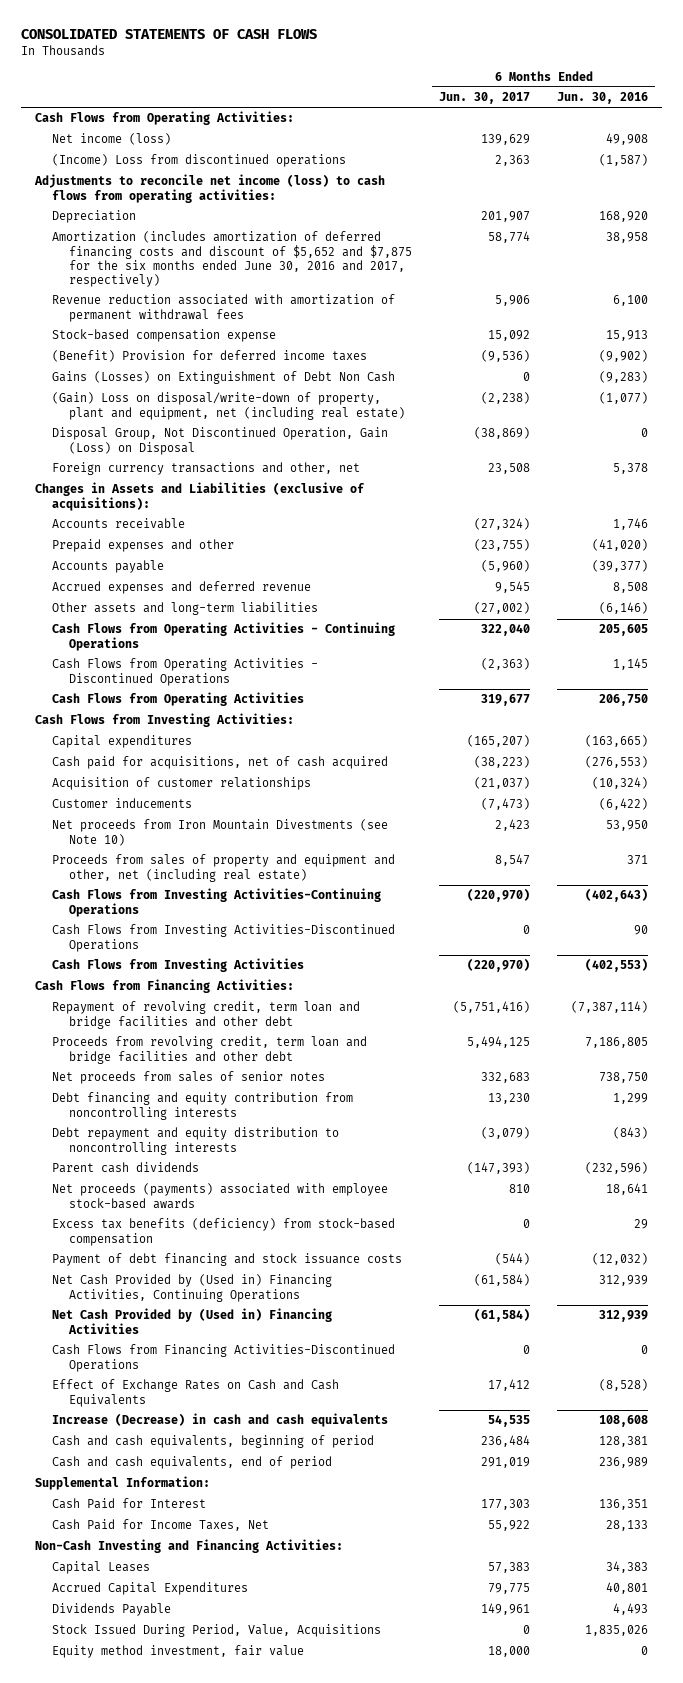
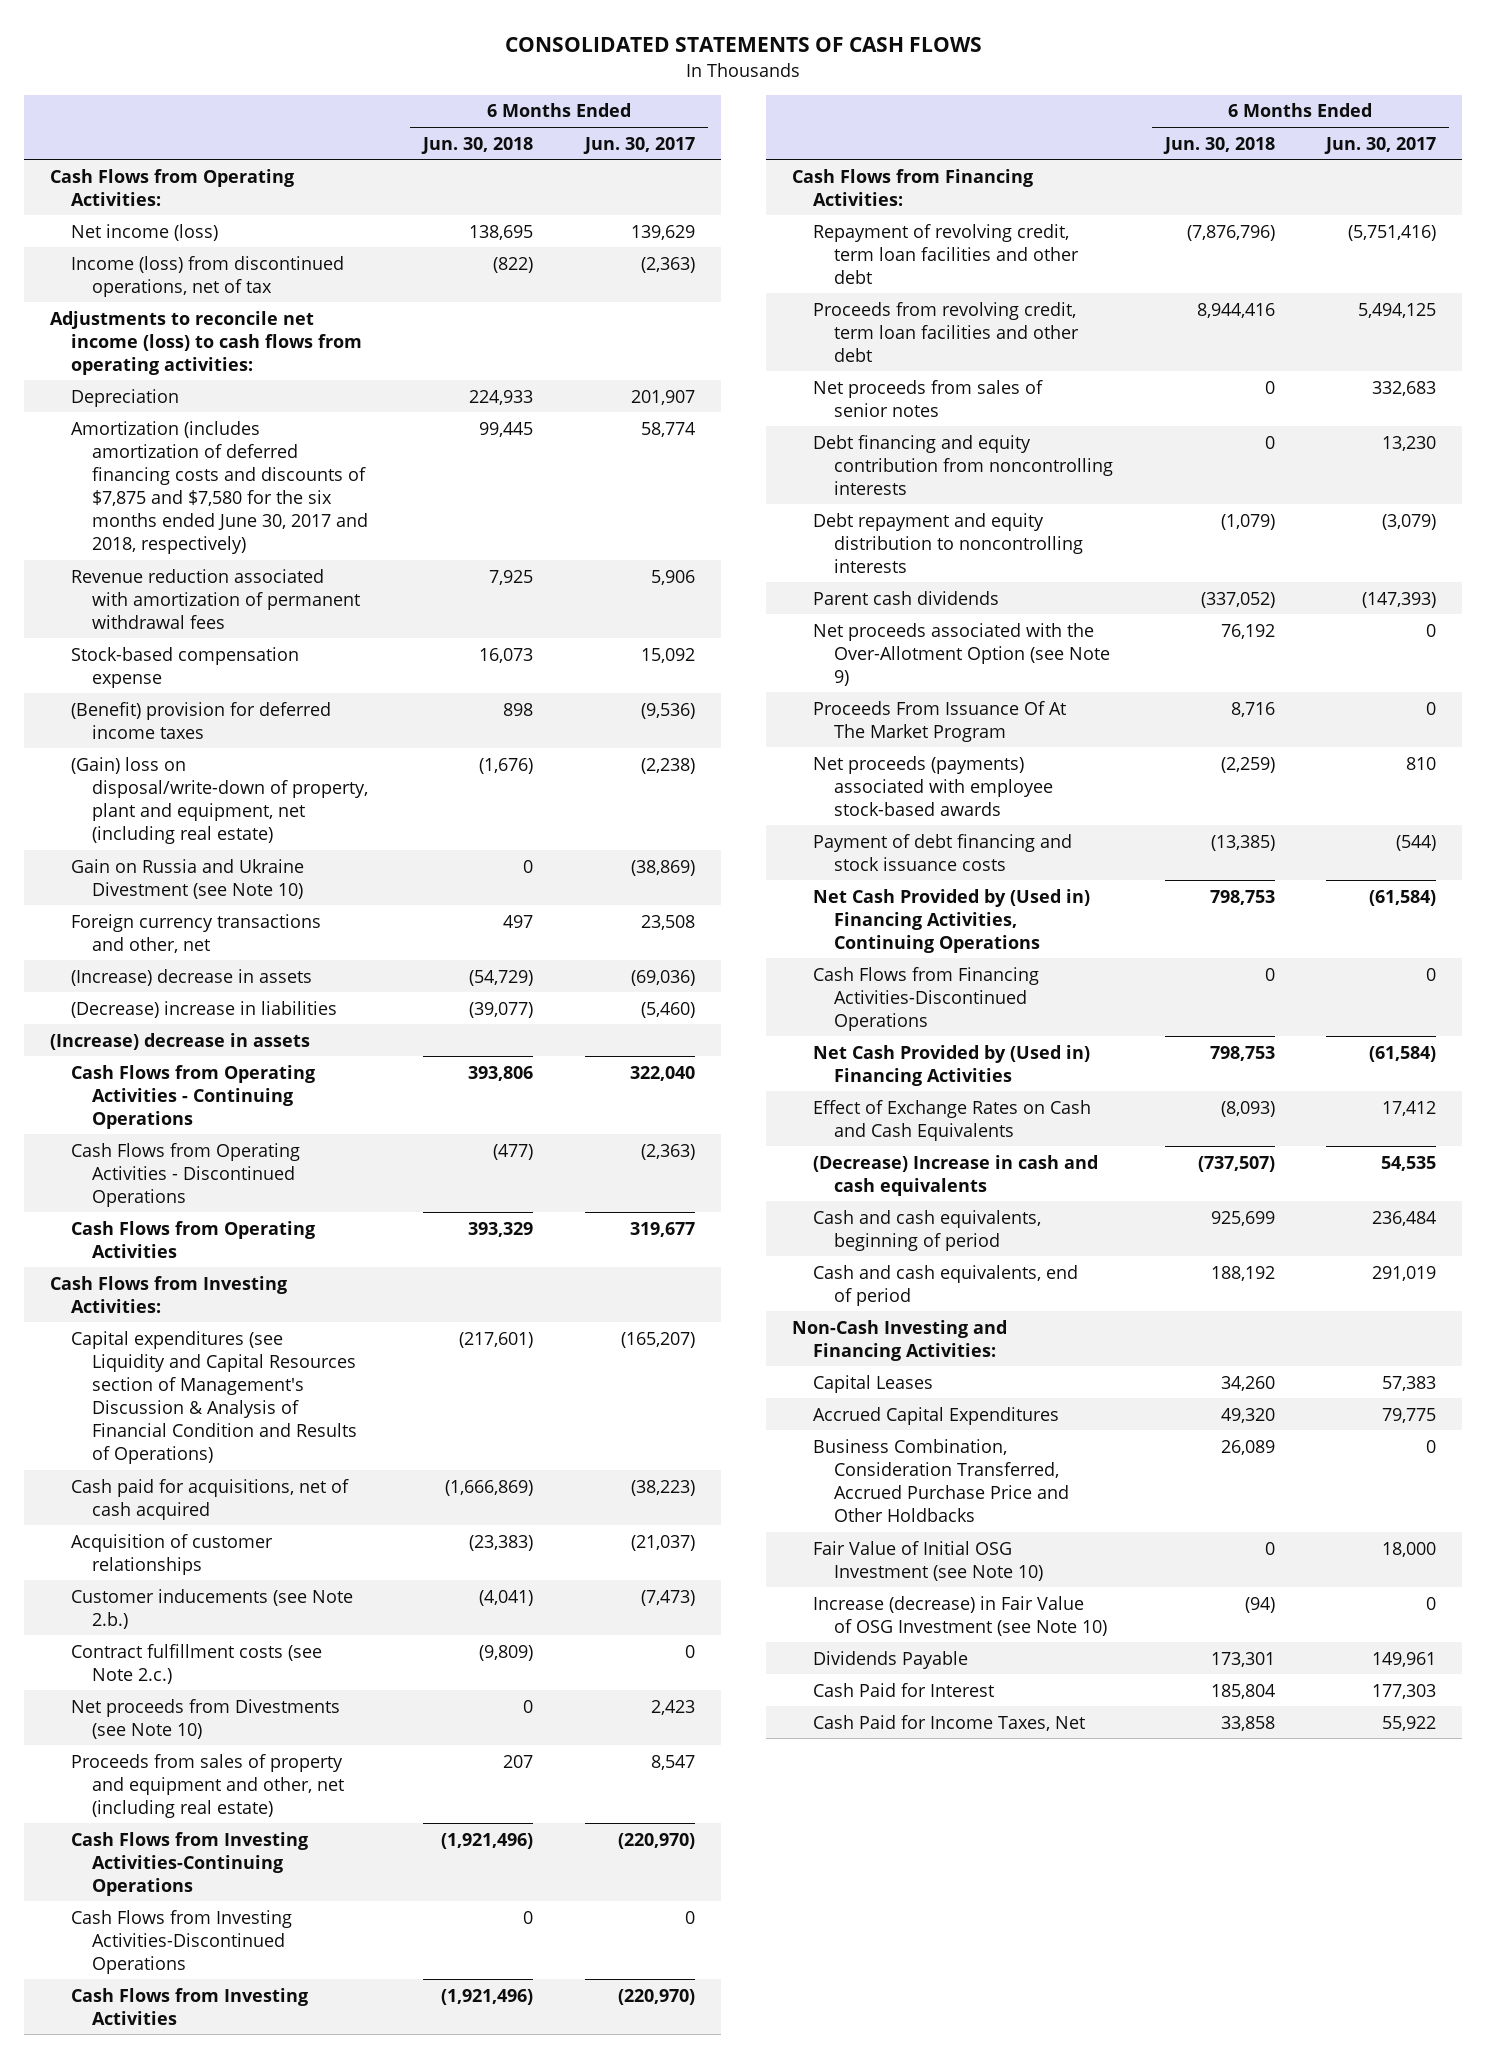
- | 6 Months Ended Jun. 30, 2017 | 6 Months Ended Jun. 30, 2016
+ | 6 Months Ended Jun. 30, 2018 | 6 Months Ended Jun. 30, 2017
- (Income) Loss from discontinued operations | 2,363 | (1,587)
+ Income (loss) from discontinued operations, net of tax | (822) | (2,363)
- Amortization (includes amortization of deferred financing costs and discount of $5,652 and $7,875 for the six months ended June 30, 2016 and 2017, respectively) | 58,774 | 38,958
+ Amortization (includes amortization of deferred financing costs and discounts of $7,875 and $7,580 for the six months ended June 30, 2017 and 2018, respectively) | 99,445 | 58,774
- (Benefit) Provision for deferred income taxes | (9,536) | (9,902)
- Gains (Losses) on Extinguishment of Debt Non Cash | 0 | (9,283)
- (Gain) Loss on disposal/write-down of property, plant and equipment, net (including real estate) | (2,238) | (1,077)
- Disposal Group, Not Discontinued Operation, Gain (Loss) on Disposal | (38,869) | 0
+ (Benefit) provision for deferred income taxes | 898 | (9,536)
+ (Gain) loss on disposal/write-down of property, plant and equipment, net (including real estate) | (1,676) | (2,238)
+ Gain on Russia and Ukraine Divestment (see Note 10) | 0 | (38,869)
- Changes in Assets and Liabilities (exclusive of acquisitions):
- Accounts receivable | (27,324) | 1,746
- Prepaid expenses and other | (23,755) | (41,020)
- Accounts payable | (5,960) | (39,377)
- Accrued expenses and deferred revenue | 9,545 | 8,508
- Other assets and long-term liabilities | (27,002) | (6,146)
+ (Increase) decrease in assets | (54,729) | (69,036)
+ (Decrease) increase in liabilities | (39,077) | (5,460)
+ (Increase) decrease in assets
- Capital expenditures | (165,207) | (163,665)
+ Capital expenditures (see Liquidity and Capital Resources section of Management's Discussion & Analysis of Financial Condition and Results of Operations) | (217,601) | (165,207)
- Customer inducements | (7,473) | (6,422)
- Net proceeds from Iron Mountain Divestments (see Note 10) | 2,423 | 53,950
+ Customer inducements (see Note 2.b.) | (4,041) | (7,473)
+ Contract fulfillment costs (see Note 2.c.) | (9,809) | 0
+ Net proceeds from Divestments (see Note 10) | 0 | 2,423
- Repayment of revolving credit, term loan and bridge facilities and other debt | (5,751,416) | (7,387,114)
- Proceeds from revolving credit, term loan and bridge facilities and other debt | 5,494,125 | 7,186,805
+ Repayment of revolving credit, term loan facilities and other debt | (7,876,796) | (5,751,416)
+ Proceeds from revolving credit, term loan facilities and other debt | 8,944,416 | 5,494,125
+ Net proceeds associated with the Over-Allotment Option (see Note 9) | 76,192 | 0
+ Proceeds From Issuance Of At The Market Program | 8,716 | 0
- Excess tax benefits (deficiency) from stock-based compensation | 0 | 29
moved down: Net Cash Provided by (Used in) Financing Activities | 798,753 | (61,584)
- Increase (Decrease) in cash and cash equivalents | 54,535 | 108,608
+ (Decrease) Increase in cash and cash equivalents | (737,507) | 54,535
- Supplemental Information:
+ Business Combination, Consideration Transferred, Accrued Purchase Price and Other Holdbacks | 26,089 | 0
+ Fair Value of Initial OSG Investment (see Note 10) | 0 | 18,000
+ Increase (decrease) in Fair Value of OSG Investment (see Note 10) | (94) | 0
- Stock Issued During Period, Value, Acquisitions | 0 | 1,835,026
- Equity method investment, fair value | 18,000 | 0
moved down: Cash Paid for Interest | 185,804 | 177,303
moved down: Cash Paid for Income Taxes, Net | 33,858 | 55,922

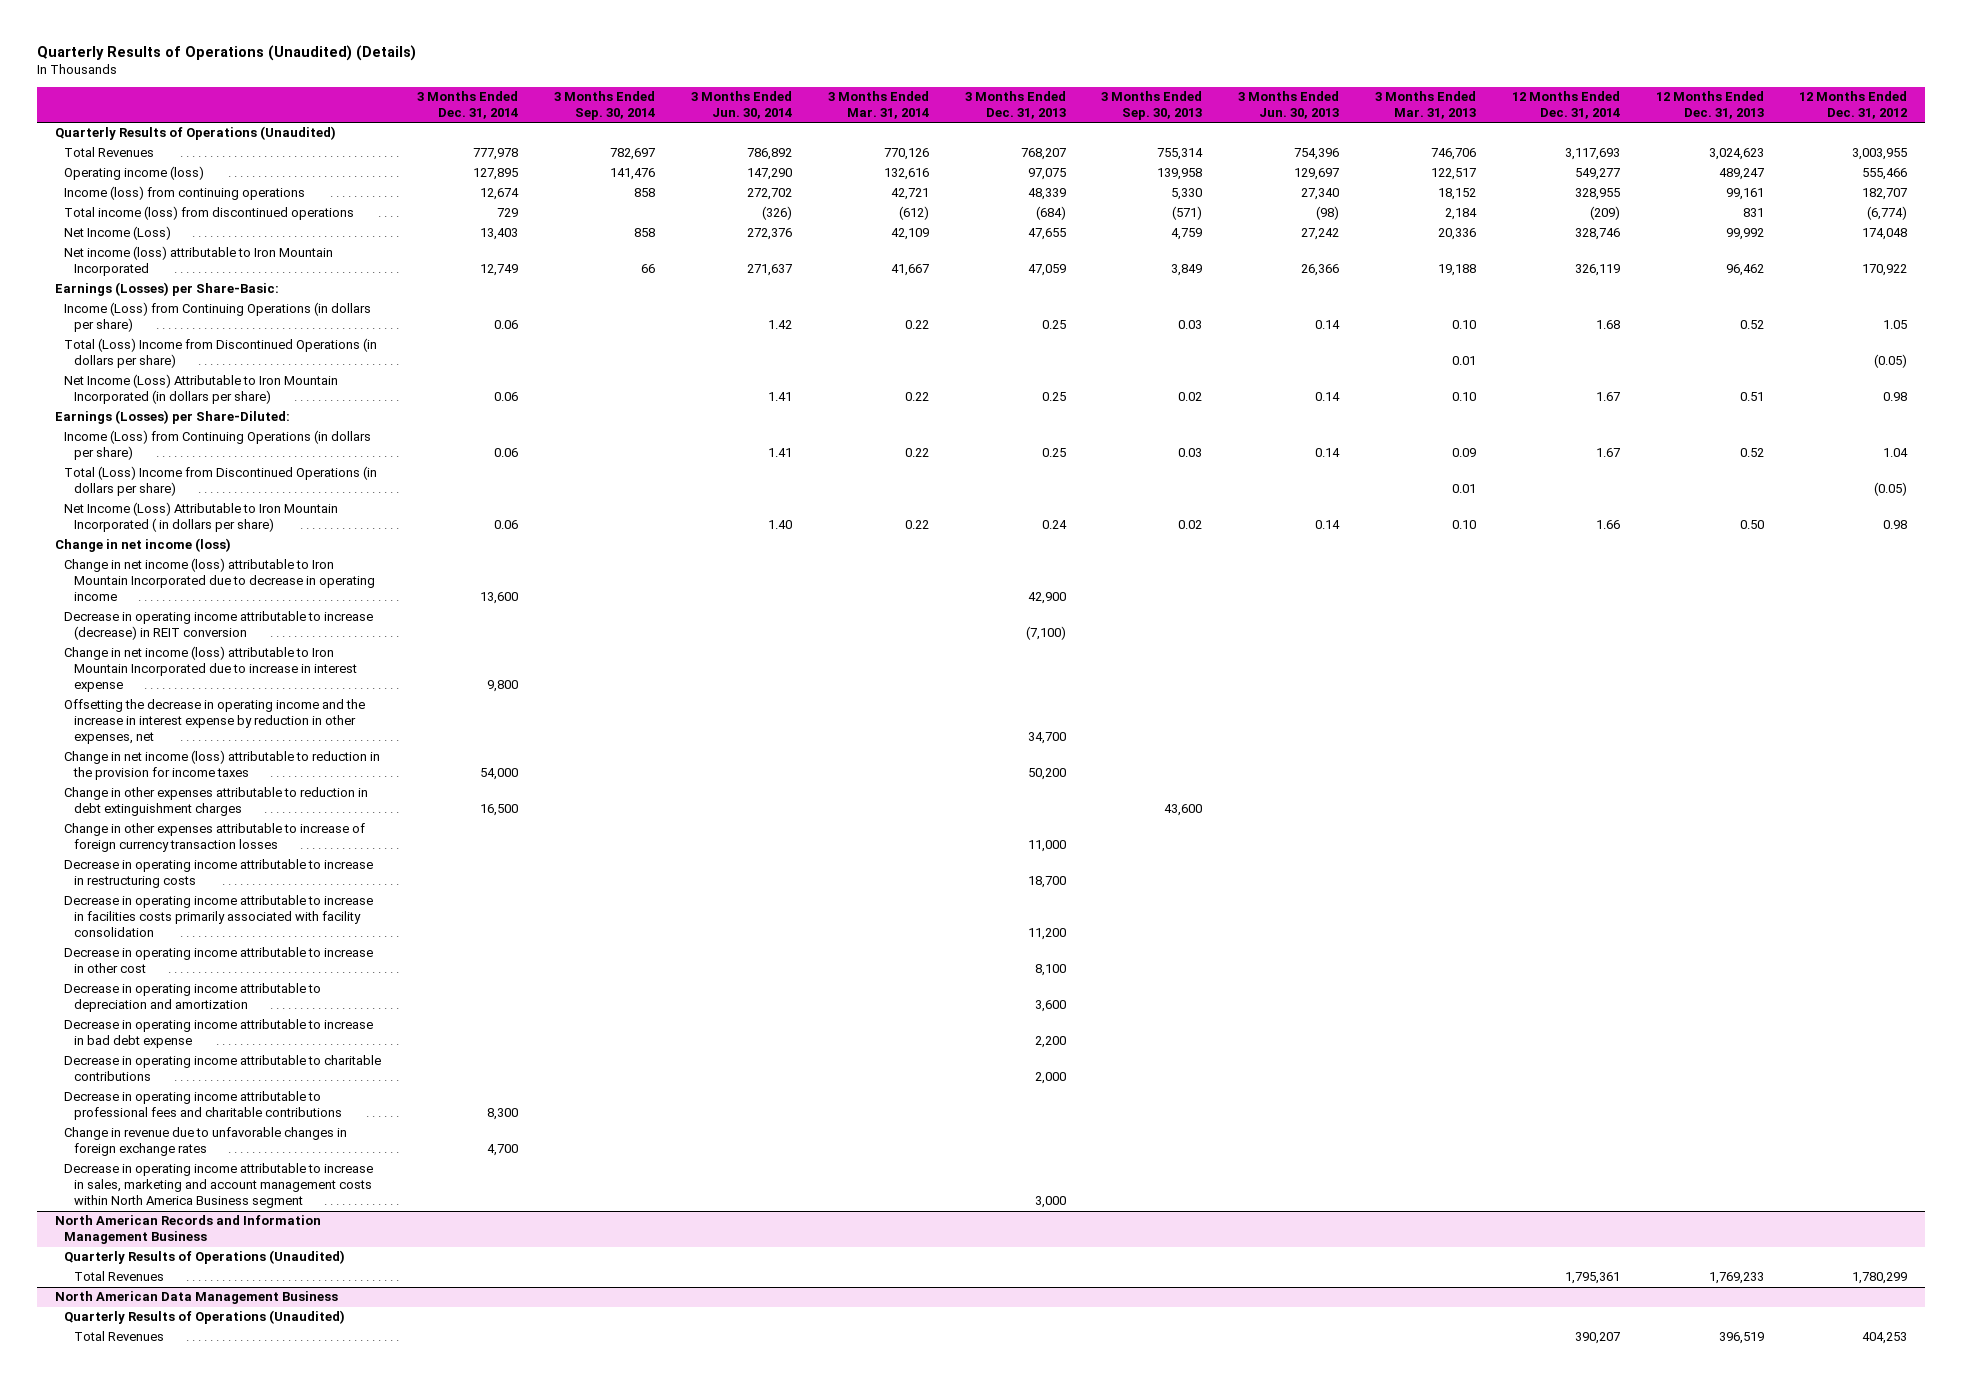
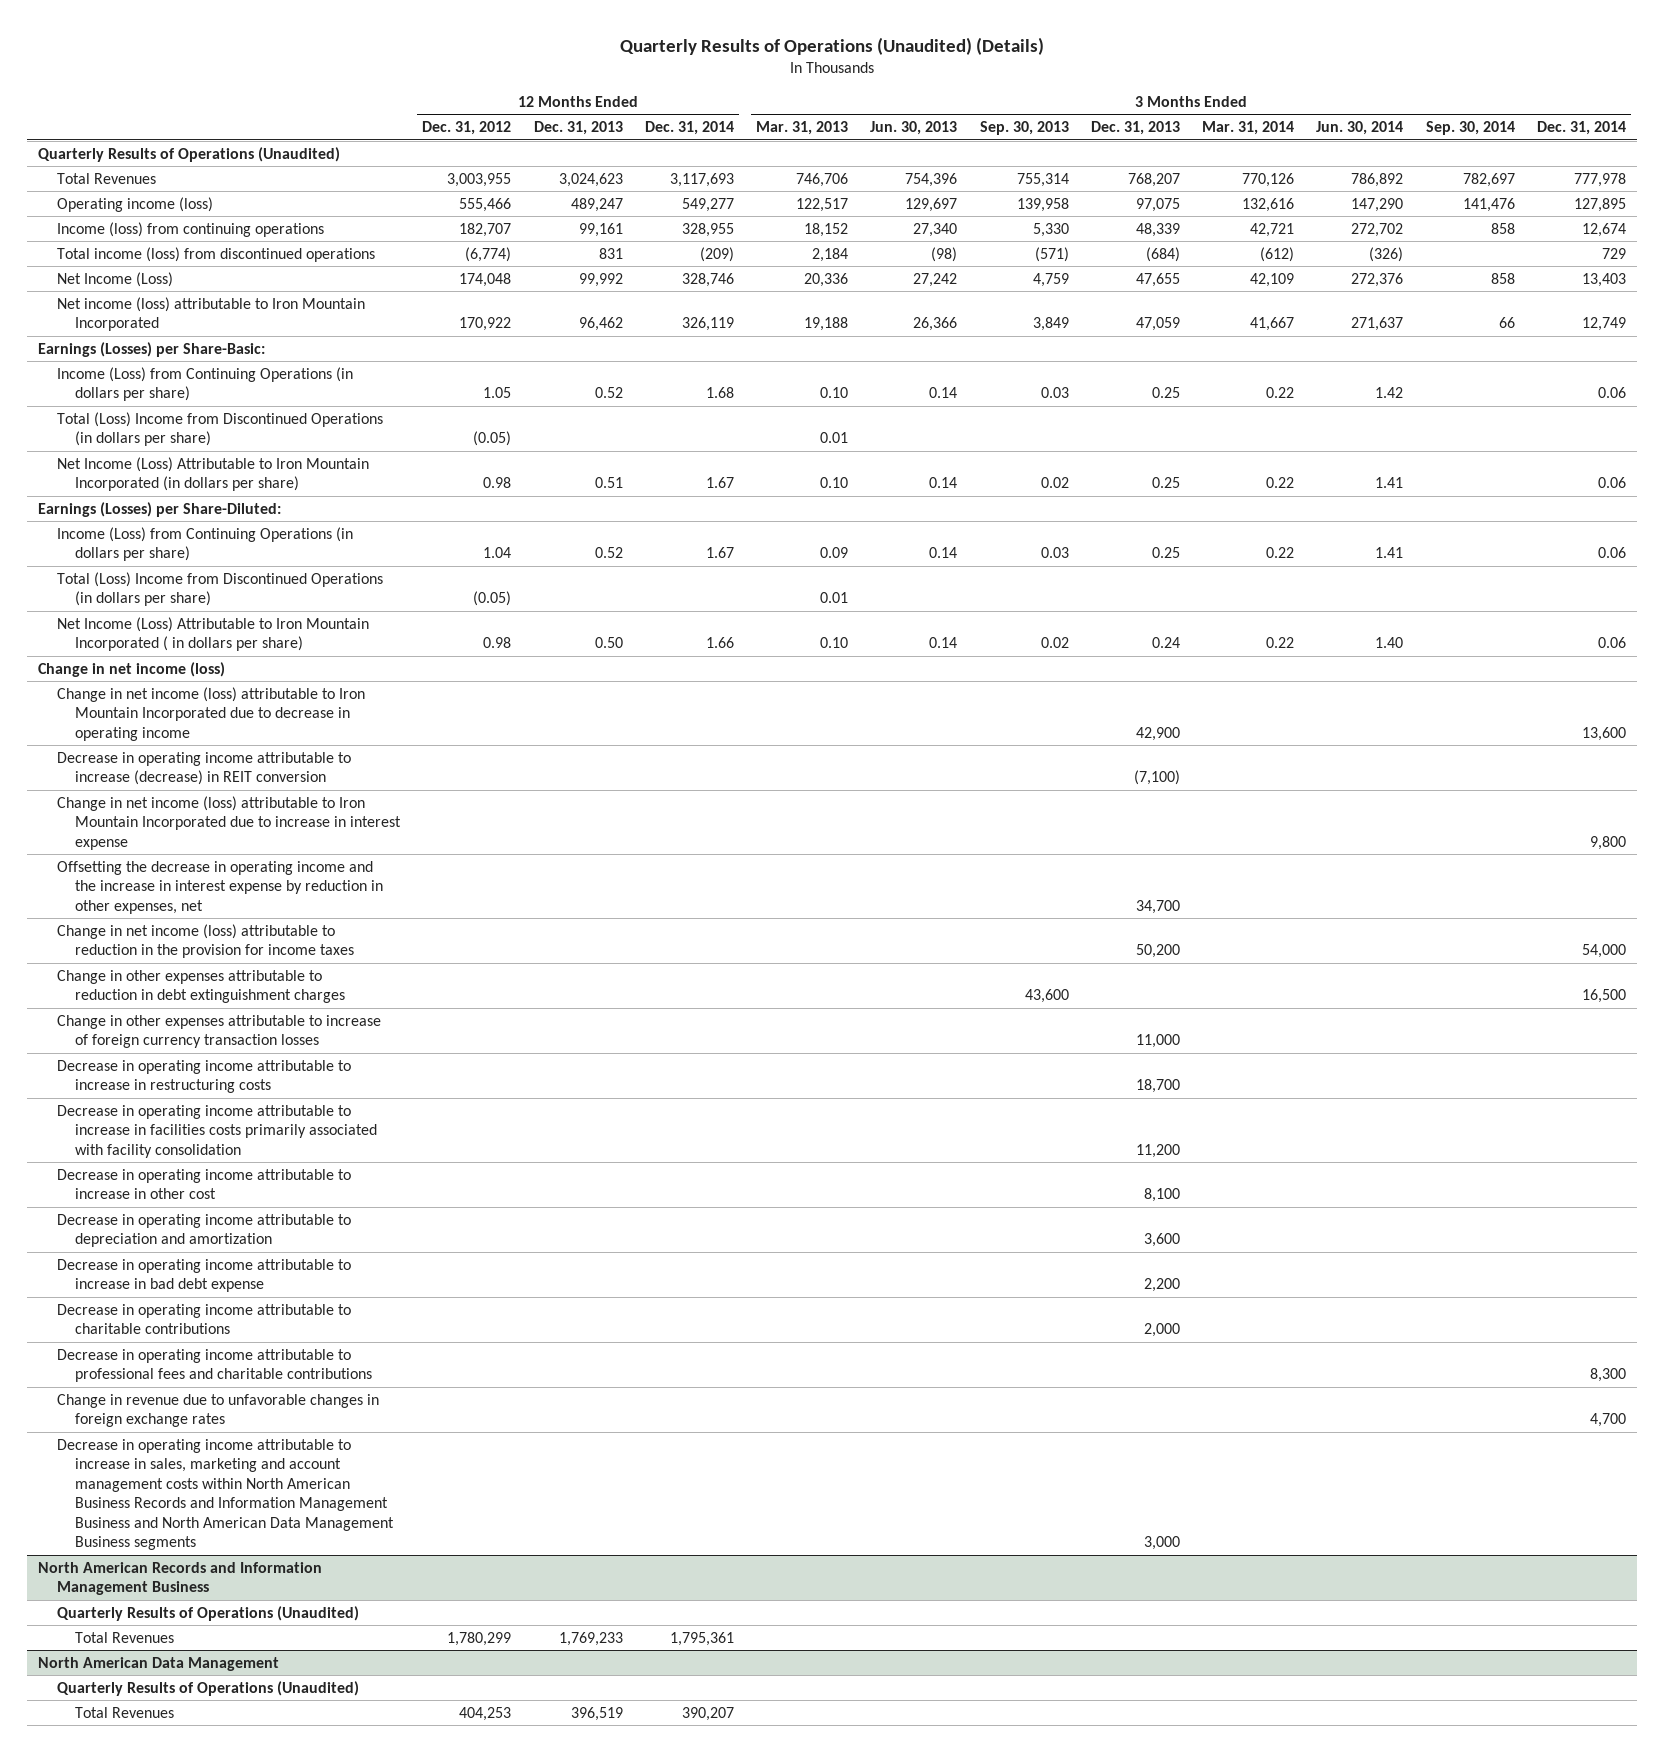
- | 3 Months Ended Dec. 31, 2014 | 3 Months Ended Sep. 30, 2014 | 3 Months Ended Jun. 30, 2014 | 3 Months Ended Mar. 31, 2014 | 3 Months Ended Dec. 31, 2013 | 3 Months Ended Sep. 30, 2013 | 3 Months Ended Jun. 30, 2013 | 3 Months Ended Mar. 31, 2013 | 12 Months Ended Dec. 31, 2014 | 12 Months Ended Dec. 31, 2013 | 12 Months Ended Dec. 31, 2012
+ | 12 Months Ended Dec. 31, 2012 | 12 Months Ended Dec. 31, 2013 | 12 Months Ended Dec. 31, 2014 | 3 Months Ended Mar. 31, 2013 | 3 Months Ended Jun. 30, 2013 | 3 Months Ended Sep. 30, 2013 | 3 Months Ended Dec. 31, 2013 | 3 Months Ended Mar. 31, 2014 | 3 Months Ended Jun. 30, 2014 | 3 Months Ended Sep. 30, 2014 | 3 Months Ended Dec. 31, 2014
- Decrease in operating income attributable to increase in sales, marketing and account management costs within North America Business segment | | | | | 3,000 | | | | | |
+ Decrease in operating income attributable to increase in sales, marketing and account management costs within North American Business Records and Information Management Business and North American Data Management Business segments | | | | | | | 3,000 | | | |
- North American Data Management Business
+ North American Data Management

